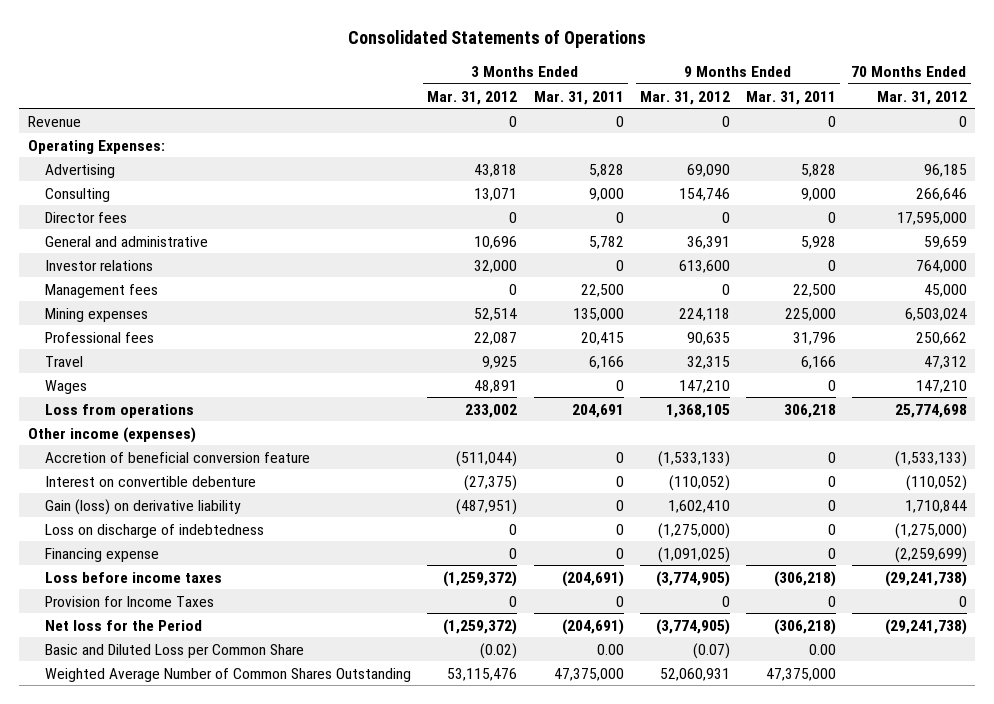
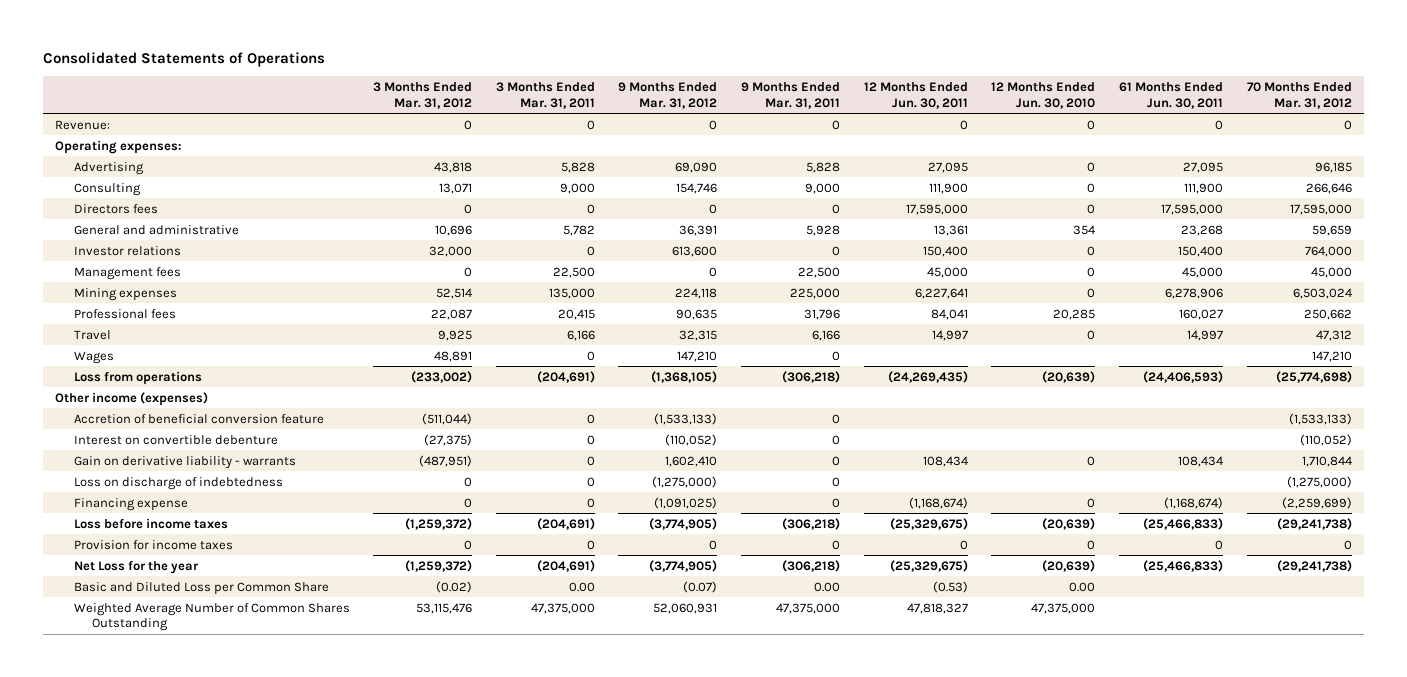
- | 3 Months Ended Mar. 31, 2012 | 3 Months Ended Mar. 31, 2011 | 9 Months Ended Mar. 31, 2012 | 9 Months Ended Mar. 31, 2011 | 70 Months Ended Mar. 31, 2012
+ | 3 Months Ended Mar. 31, 2012 | 3 Months Ended Mar. 31, 2011 | 9 Months Ended Mar. 31, 2012 | 9 Months Ended Mar. 31, 2011 | 12 Months Ended Jun. 30, 2011 | 12 Months Ended Jun. 30, 2010 | 61 Months Ended Jun. 30, 2011 | 70 Months Ended Mar. 31, 2012
- Revenue | 0 | 0 | 0 | 0 | 0
- Operating Expenses:
+ Revenue: | 0 | 0 | 0 | 0 | 0 | 0 | 0 | 0
+ Operating expenses:
- Director fees | 0 | 0 | 0 | 0 | 17,595,000
+ Directors fees | 0 | 0 | 0 | 0 | 17,595,000 | 0 | 17,595,000 | 17,595,000
- Loss from operations | 233,002 | 204,691 | 1,368,105 | 306,218 | 25,774,698
+ Loss from operations | (233,002) | (204,691) | (1,368,105) | (306,218) | (24,269,435) | (20,639) | (24,406,593) | (25,774,698)
- Gain (loss) on derivative liability | (487,951) | 0 | 1,602,410 | 0 | 1,710,844
+ Gain on derivative liability - warrants | (487,951) | 0 | 1,602,410 | 0 | 108,434 | 0 | 108,434 | 1,710,844
- Provision for Income Taxes | 0 | 0 | 0 | 0 | 0
- Net loss for the Period | (1,259,372) | (204,691) | (3,774,905) | (306,218) | (29,241,738)
+ Provision for income taxes | 0 | 0 | 0 | 0 | 0 | 0 | 0 | 0
+ Net Loss for the year | (1,259,372) | (204,691) | (3,774,905) | (306,218) | (25,329,675) | (20,639) | (25,466,833) | (29,241,738)

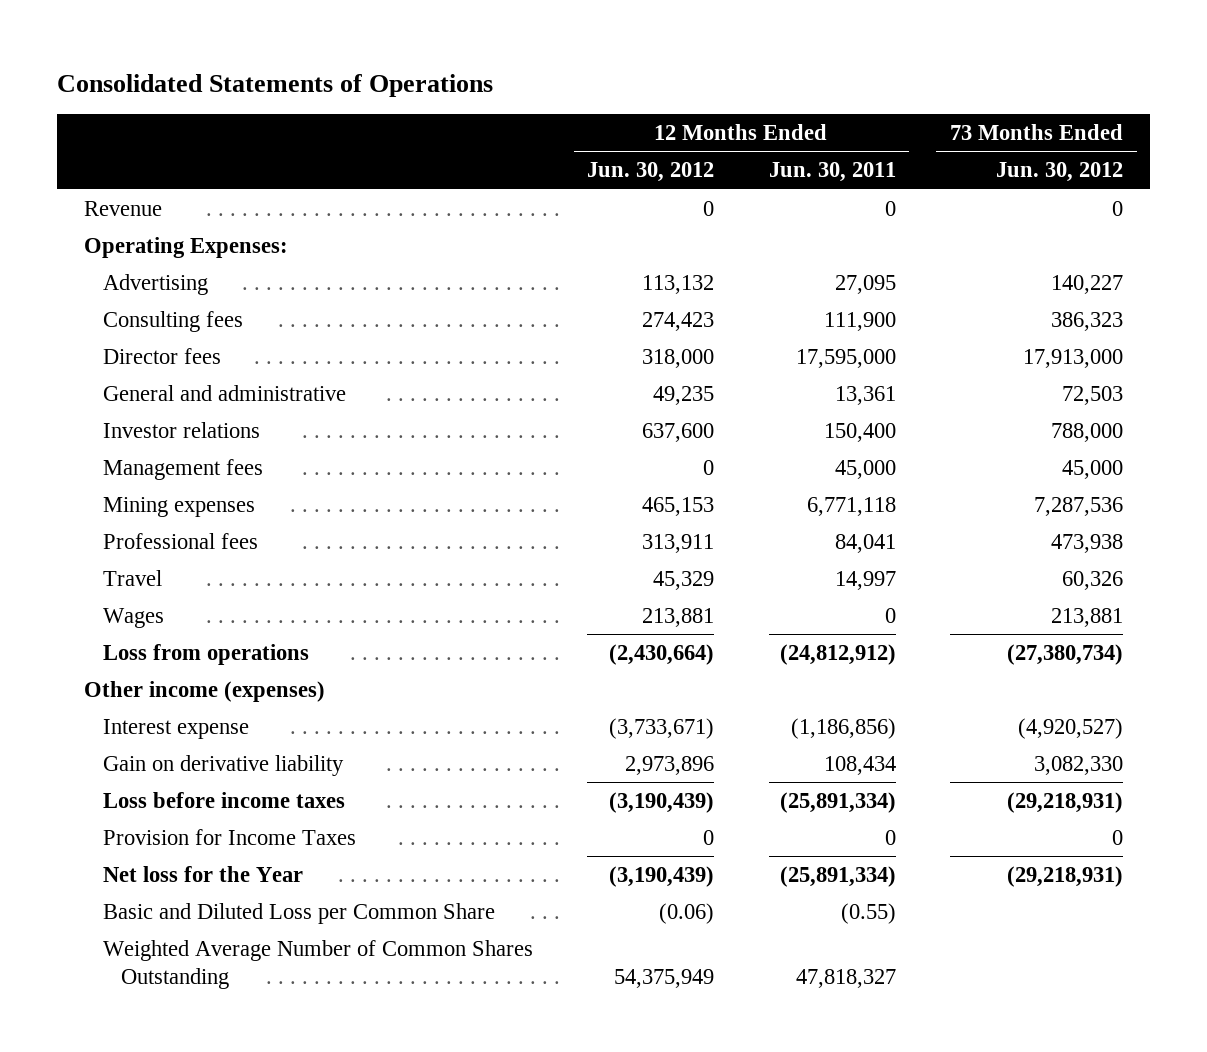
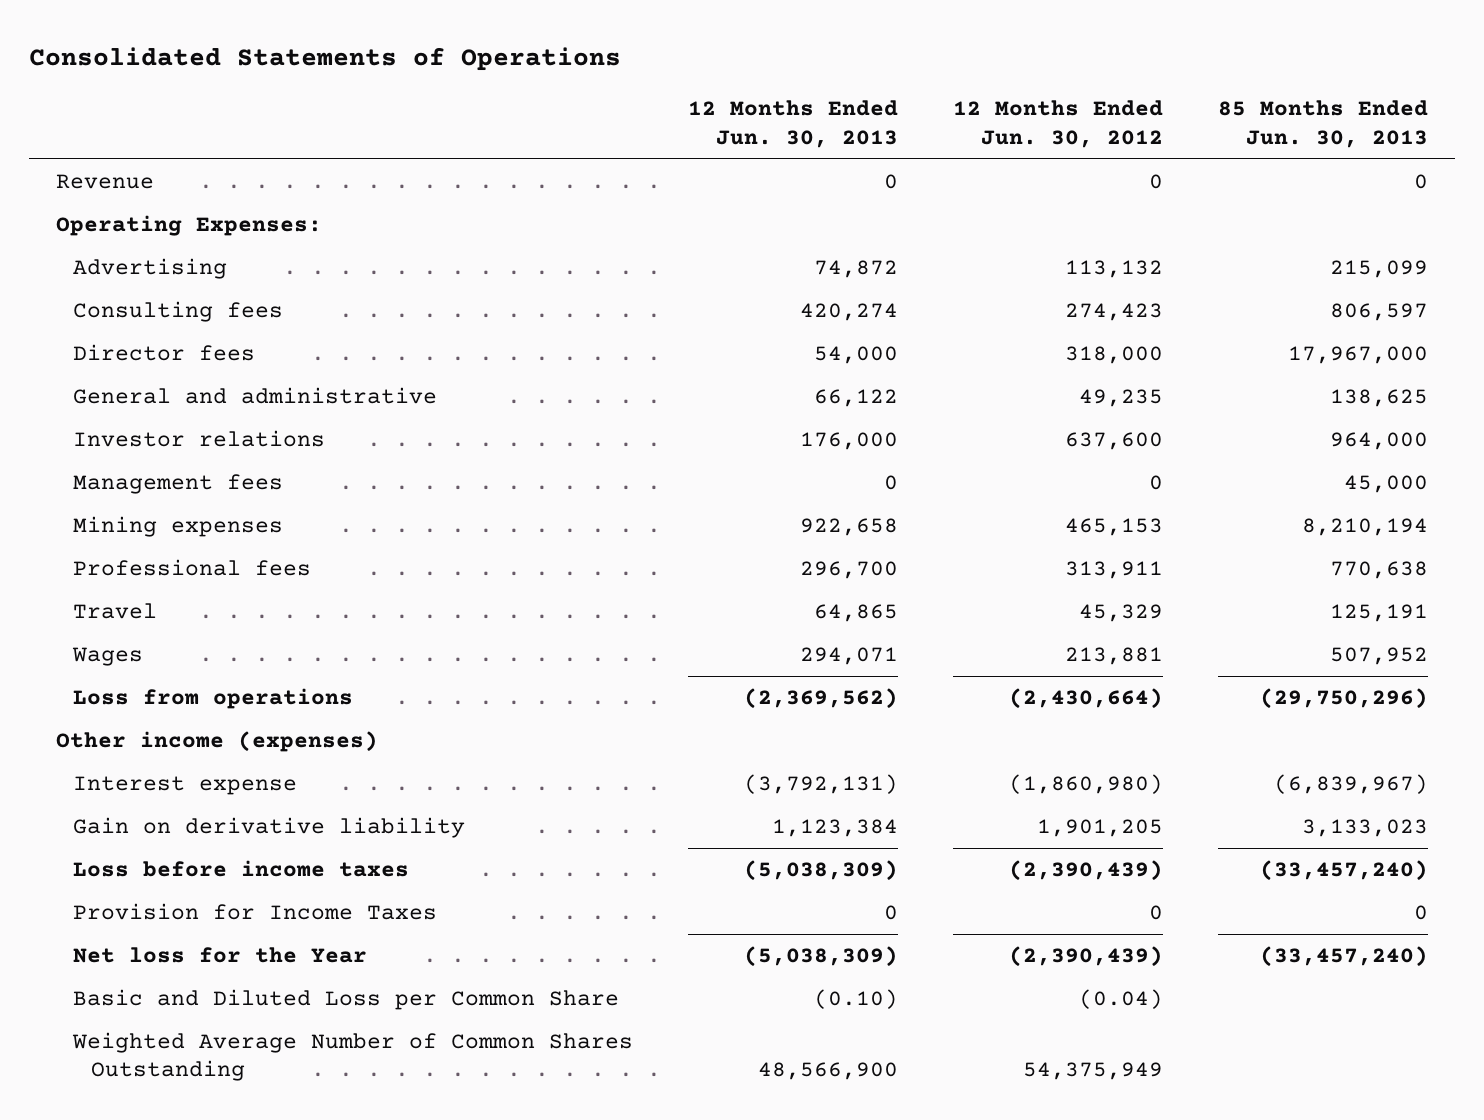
- | 12 Months Ended Jun. 30, 2012 | 12 Months Ended Jun. 30, 2011 | 73 Months Ended Jun. 30, 2012
+ | 12 Months Ended Jun. 30, 2013 | 12 Months Ended Jun. 30, 2012 | 85 Months Ended Jun. 30, 2013
- Interest expense | (3,733,671) | (1,186,856) | (4,920,527)
- Gain on derivative liability | 2,973,896 | 108,434 | 3,082,330
- Loss before income taxes | (3,190,439) | (25,891,334) | (29,218,931)
+ Interest expense | (3,792,131) | (1,860,980) | (6,839,967)
+ Gain on derivative liability | 1,123,384 | 1,901,205 | 3,133,023
+ Loss before income taxes | (5,038,309) | (2,390,439) | (33,457,240)
- Net loss for the Year | (3,190,439) | (25,891,334) | (29,218,931)
- Basic and Diluted Loss per Common Share | (0.06) | (0.55) |
+ Net loss for the Year | (5,038,309) | (2,390,439) | (33,457,240)
+ Basic and Diluted Loss per Common Share | (0.10) | (0.04) |

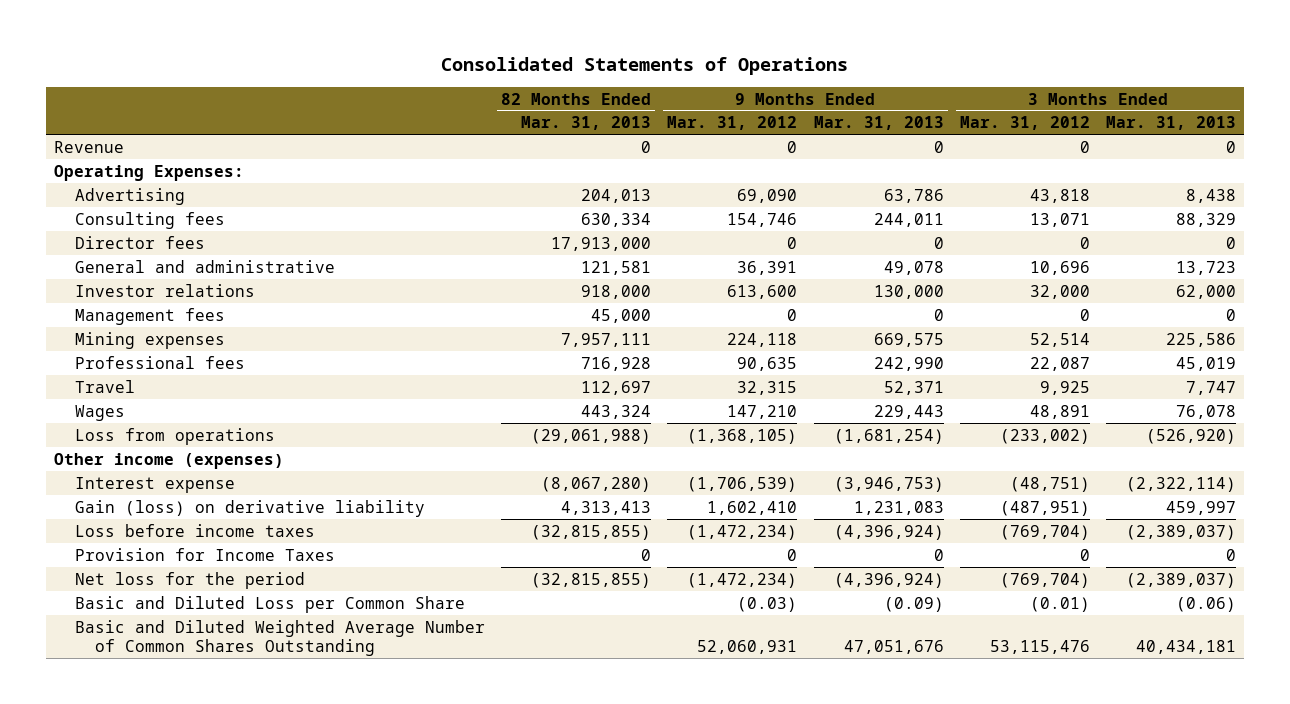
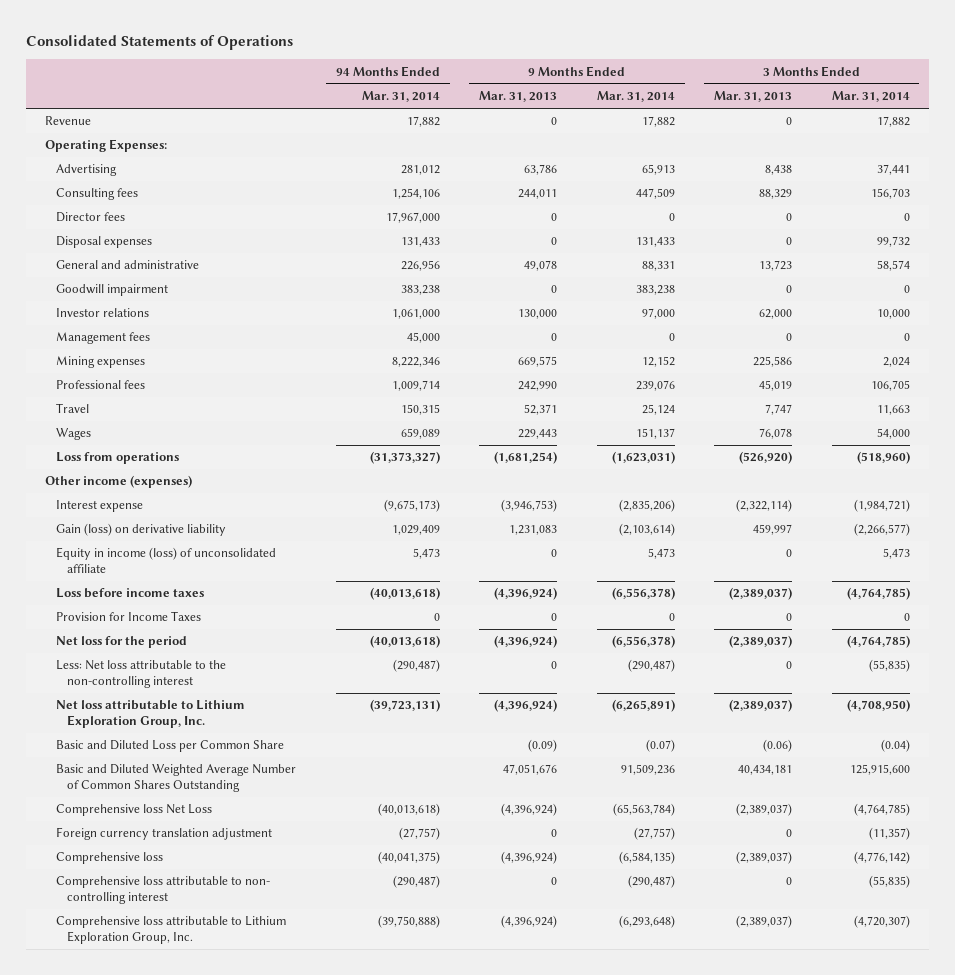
- | 82 Months Ended Mar. 31, 2013 | 9 Months Ended Mar. 31, 2012 | 9 Months Ended Mar. 31, 2013 | 3 Months Ended Mar. 31, 2012 | 3 Months Ended Mar. 31, 2013
+ | 94 Months Ended Mar. 31, 2014 | 9 Months Ended Mar. 31, 2013 | 9 Months Ended Mar. 31, 2014 | 3 Months Ended Mar. 31, 2013 | 3 Months Ended Mar. 31, 2014
+ Disposal expenses | 131,433 | 0 | 131,433 | 0 | 99,732
+ Goodwill impairment | 383,238 | 0 | 383,238 | 0 | 0
+ Equity in income (loss) of unconsolidated affiliate | 5,473 | 0 | 5,473 | 0 | 5,473
+ Less: Net loss attributable to the non-controlling interest | (290,487) | 0 | (290,487) | 0 | (55,835)
+ Net loss attributable to Lithium Exploration Group, Inc. | (39,723,131) | (4,396,924) | (6,265,891) | (2,389,037) | (4,708,950)
+ Comprehensive loss Net Loss | (40,013,618) | (4,396,924) | (65,563,784) | (2,389,037) | (4,764,785)
+ Foreign currency translation adjustment | (27,757) | 0 | (27,757) | 0 | (11,357)
+ Comprehensive loss | (40,041,375) | (4,396,924) | (6,584,135) | (2,389,037) | (4,776,142)
+ Comprehensive loss attributable to non- controlling interest | (290,487) | 0 | (290,487) | 0 | (55,835)
+ Comprehensive loss attributable to Lithium Exploration Group, Inc. | (39,750,888) | (4,396,924) | (6,293,648) | (2,389,037) | (4,720,307)

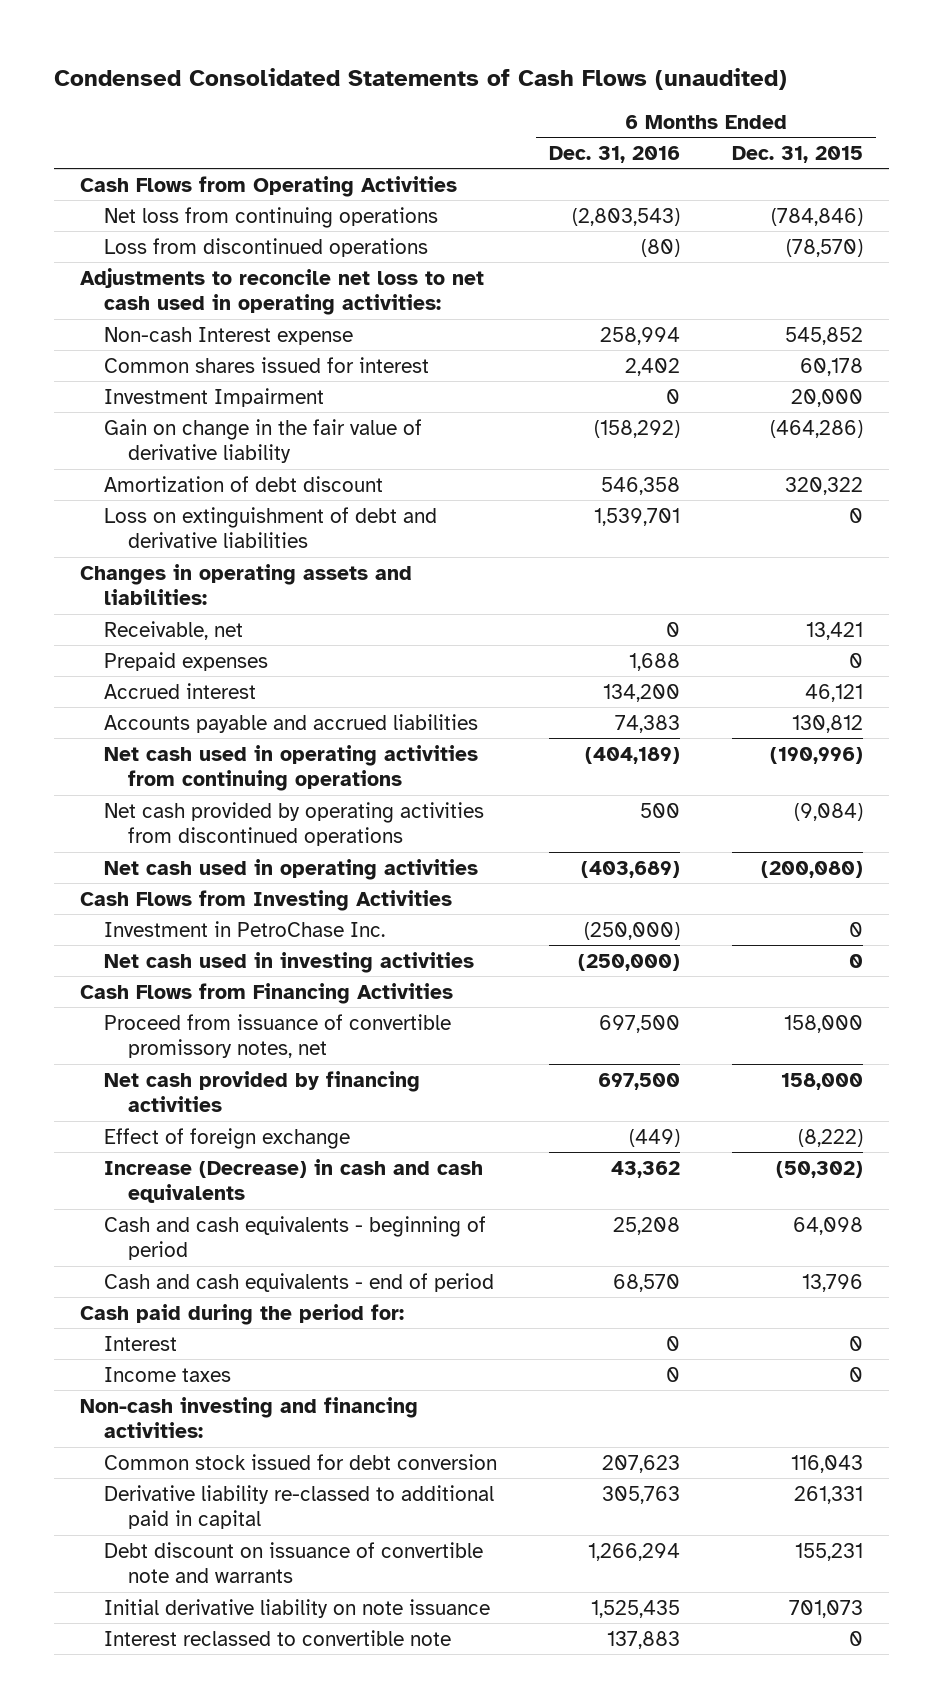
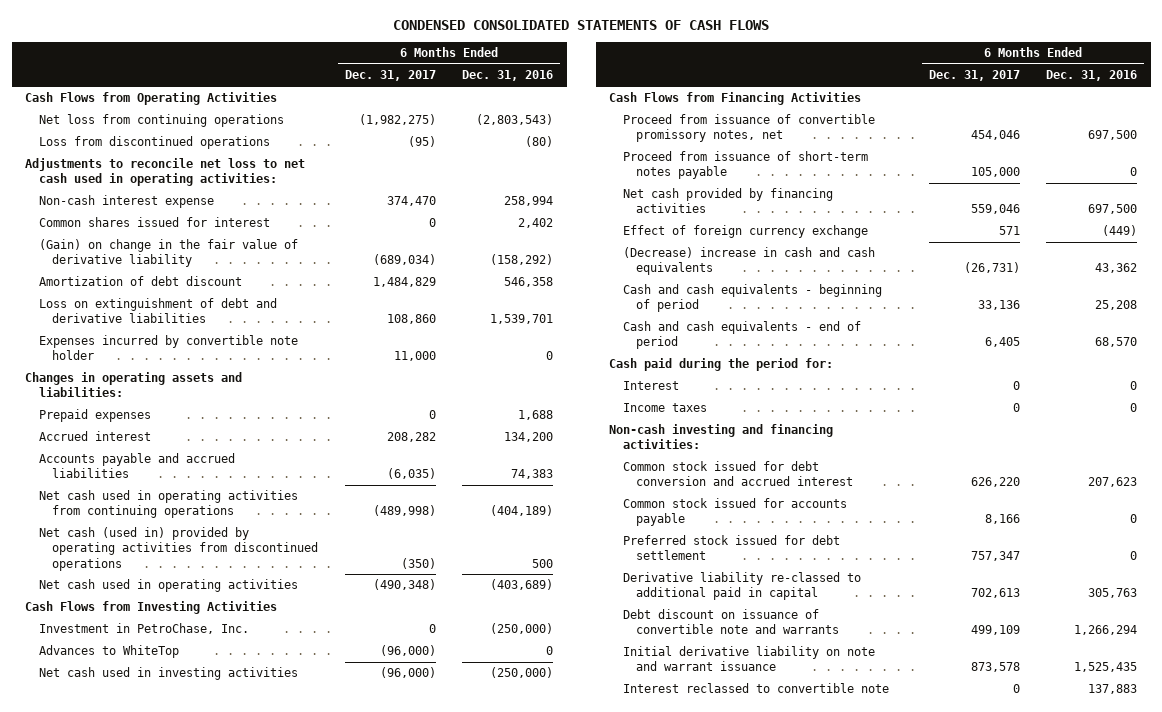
- Condensed Consolidated Statements of Cash Flows (unaudited)
+ CONDENSED CONSOLIDATED STATEMENTS OF CASH FLOWS
- | 6 Months Ended Dec. 31, 2016 | 6 Months Ended Dec. 31, 2015
+ | 6 Months Ended Dec. 31, 2017 | 6 Months Ended Dec. 31, 2016
- Non-cash Interest expense | 258,994 | 545,852
+ Non-cash interest expense | 374,470 | 258,994
- Investment Impairment | 0 | 20,000
- Gain on change in the fair value of derivative liability | (158,292) | (464,286)
+ (Gain) on change in the fair value of derivative liability | (689,034) | (158,292)
+ Expenses incurred by convertible note holder | 11,000 | 0
- Receivable, net | 0 | 13,421
- Net cash provided by operating activities from discontinued operations | 500 | (9,084)
+ Net cash (used in) provided by operating activities from discontinued operations | (350) | 500
- Investment in PetroChase Inc. | (250,000) | 0
+ Investment in PetroChase, Inc. | 0 | (250,000)
+ Advances to WhiteTop | (96,000) | 0
+ Proceed from issuance of short-term notes payable | 105,000 | 0
- Effect of foreign exchange | (449) | (8,222)
- Increase (Decrease) in cash and cash equivalents | 43,362 | (50,302)
+ Effect of foreign currency exchange | 571 | (449)
+ (Decrease) increase in cash and cash equivalents | (26,731) | 43,362
- Common stock issued for debt conversion | 207,623 | 116,043
+ Common stock issued for debt conversion and accrued interest | 626,220 | 207,623
+ Common stock issued for accounts payable | 8,166 | 0
+ Preferred stock issued for debt settlement | 757,347 | 0
- Initial derivative liability on note issuance | 1,525,435 | 701,073
+ Initial derivative liability on note and warrant issuance | 873,578 | 1,525,435

